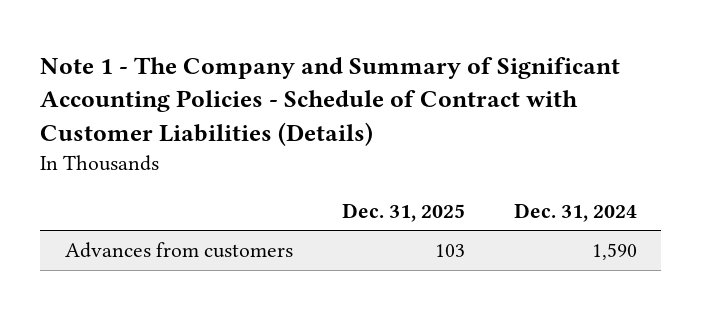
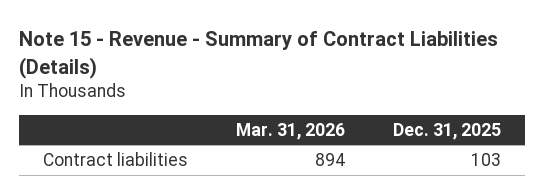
- Note 1 - The Company and Summary of Significant Accounting Policies - Schedule of Contract with Customer Liabilities (Details)
+ Note 15 - Revenue - Summary of Contract Liabilities (Details)
- | Dec. 31, 2025 | Dec. 31, 2024
+ | Mar. 31, 2026 | Dec. 31, 2025
- Advances from customers | 103 | 1,590
+ Contract liabilities | 894 | 103

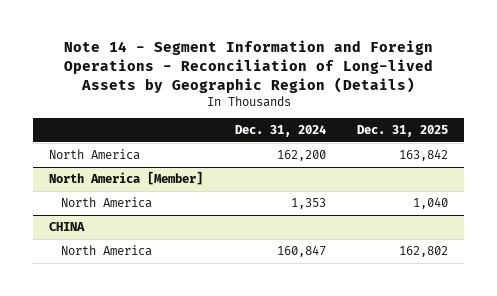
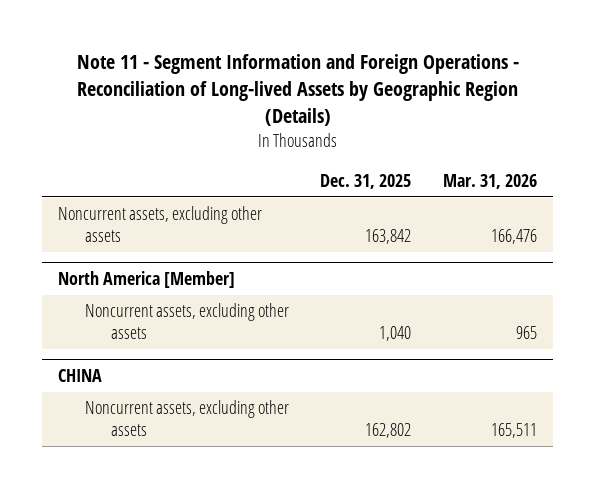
- Note 14 - Segment Information and Foreign Operations - Reconciliation of Long-lived Assets by Geographic Region (Details)
+ Note 11 - Segment Information and Foreign Operations - Reconciliation of Long-lived Assets by Geographic Region (Details)
- | Dec. 31, 2024 | Dec. 31, 2025
+ | Dec. 31, 2025 | Mar. 31, 2026
- North America | 162,200 | 163,842
+ Noncurrent assets, excluding other assets | 163,842 | 166,476
@ North America [Member]
- North America | 1,353 | 1,040
+ Noncurrent assets, excluding other assets | 1,040 | 965
@ CHINA
- North America | 160,847 | 162,802
+ Noncurrent assets, excluding other assets | 162,802 | 165,511

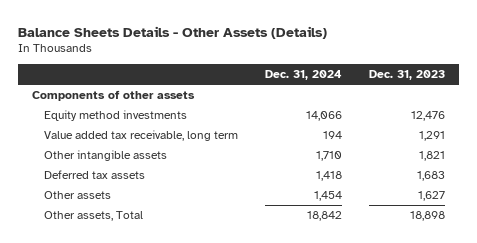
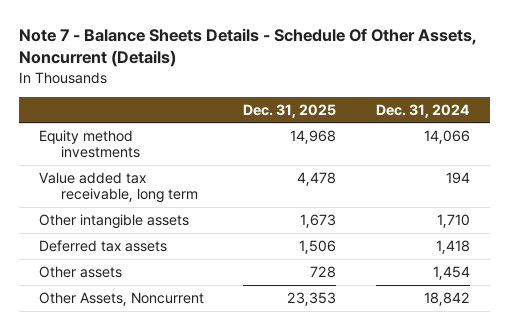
- Balance Sheets Details - Other Assets (Details)
+ Note 7 - Balance Sheets Details - Schedule Of Other Assets, Noncurrent (Details)
- | Dec. 31, 2024 | Dec. 31, 2023
+ | Dec. 31, 2025 | Dec. 31, 2024
- Components of other assets
- Other assets, Total | 18,842 | 18,898
+ Other Assets, Noncurrent | 23,353 | 18,842

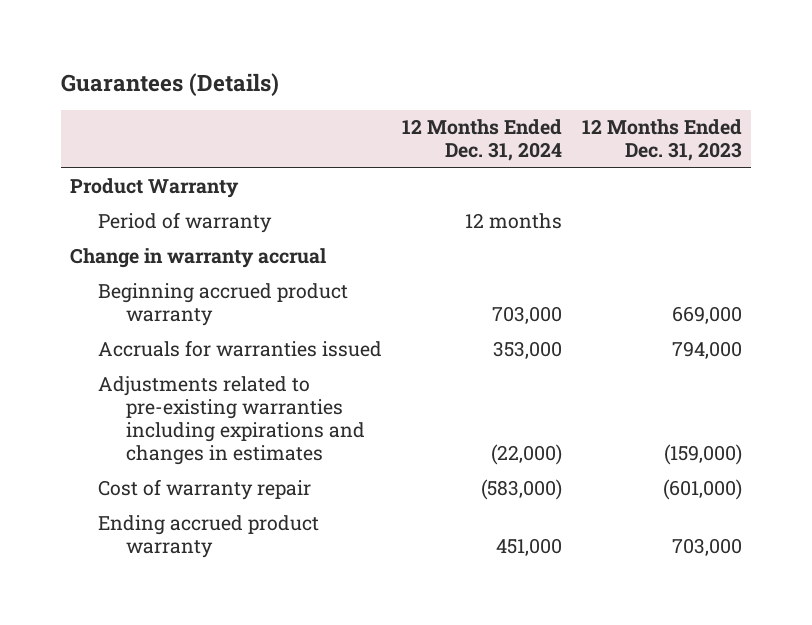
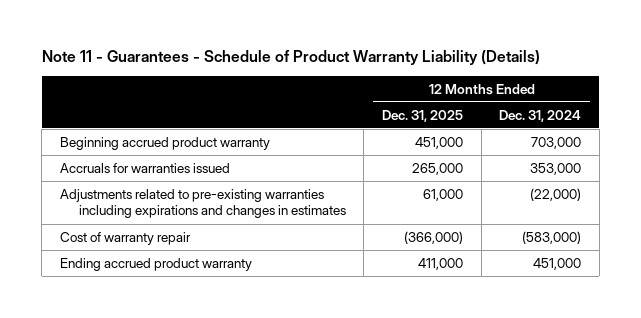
- Guarantees (Details)
+ Note 11 - Guarantees - Schedule of Product Warranty Liability (Details)
- | 12 Months Ended Dec. 31, 2024 | 12 Months Ended Dec. 31, 2023
+ | 12 Months Ended Dec. 31, 2025 | 12 Months Ended Dec. 31, 2024
- Product Warranty
- Period of warranty | 12 months |
- Change in warranty accrual

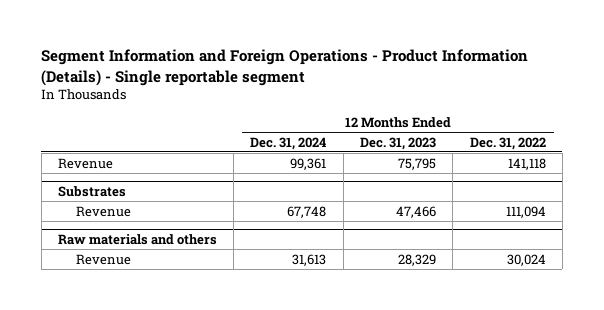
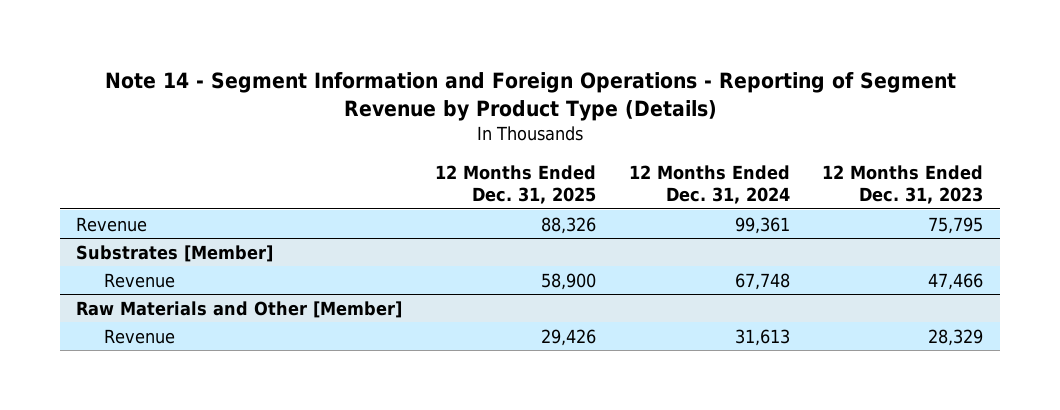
- Segment Information and Foreign Operations - Product Information (Details) - Single reportable segment
+ Note 14 - Segment Information and Foreign Operations - Reporting of Segment Revenue by Product Type (Details)
- | 12 Months Ended Dec. 31, 2024 | 12 Months Ended Dec. 31, 2023 | 12 Months Ended Dec. 31, 2022
+ | 12 Months Ended Dec. 31, 2025 | 12 Months Ended Dec. 31, 2024 | 12 Months Ended Dec. 31, 2023
- Substrates
+ Substrates [Member]
- Raw materials and others
+ Raw Materials and Other [Member]

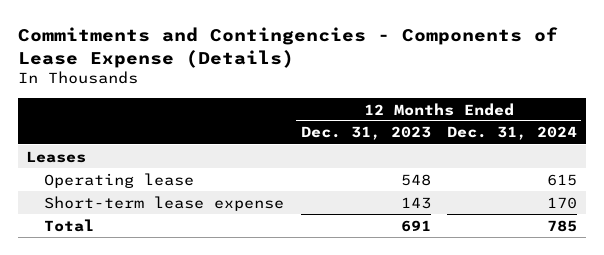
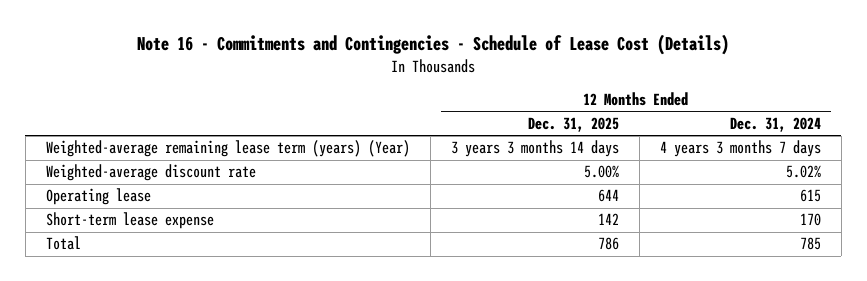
- Commitments and Contingencies - Components of Lease Expense (Details)
+ Note 16 - Commitments and Contingencies - Schedule of Lease Cost (Details)
- | 12 Months Ended Dec. 31, 2023 | 12 Months Ended Dec. 31, 2024
+ | 12 Months Ended Dec. 31, 2025 | 12 Months Ended Dec. 31, 2024
- Leases
+ Weighted-average remaining lease term (years) (Year) | 3 years 3 months 14 days | 4 years 3 months 7 days
+ Weighted-average discount rate | 5.00% | 5.02%

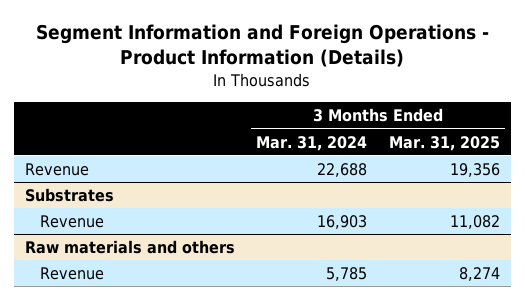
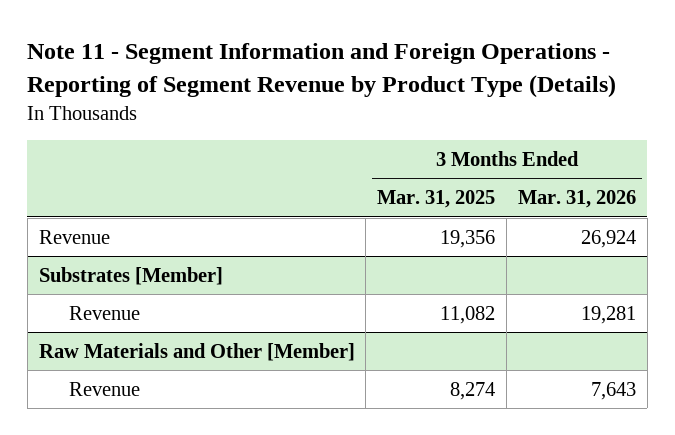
- Segment Information and Foreign Operations - Product Information (Details)
+ Note 11 - Segment Information and Foreign Operations - Reporting of Segment Revenue by Product Type (Details)
- | 3 Months Ended Mar. 31, 2024 | 3 Months Ended Mar. 31, 2025
+ | 3 Months Ended Mar. 31, 2025 | 3 Months Ended Mar. 31, 2026
- Substrates
+ Substrates [Member]
- Raw materials and others
+ Raw Materials and Other [Member]

